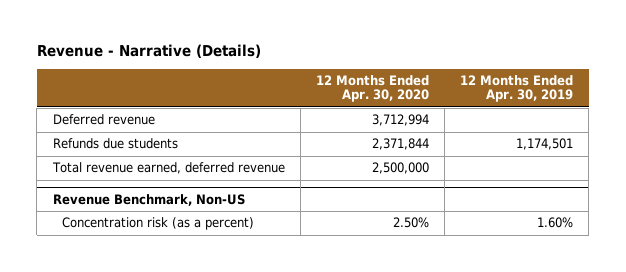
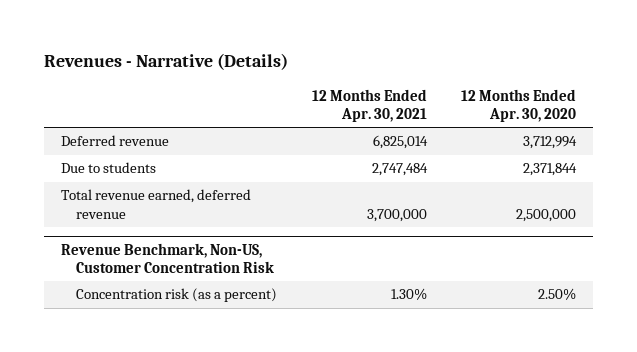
- Revenue - Narrative (Details)
+ Revenues - Narrative (Details)
- | 12 Months Ended Apr. 30, 2020 | 12 Months Ended Apr. 30, 2019
+ | 12 Months Ended Apr. 30, 2021 | 12 Months Ended Apr. 30, 2020
- Refunds due students | 2,371,844 | 1,174,501
+ Due to students | 2,747,484 | 2,371,844
- Revenue Benchmark, Non-US
+ Revenue Benchmark, Non-US, Customer Concentration Risk

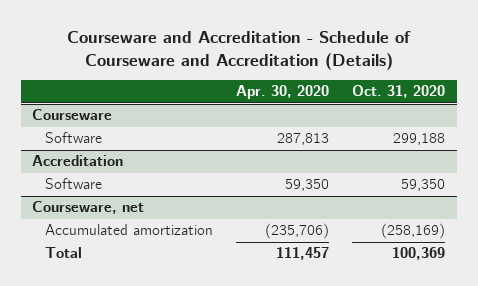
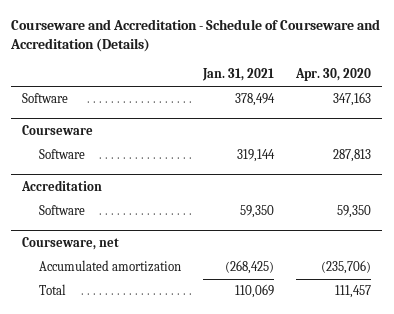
- | Apr. 30, 2020 | Oct. 31, 2020
+ | Jan. 31, 2021 | Apr. 30, 2020
+ Software | 378,494 | 347,163

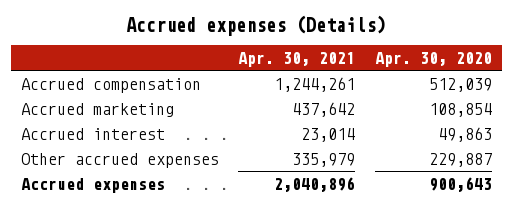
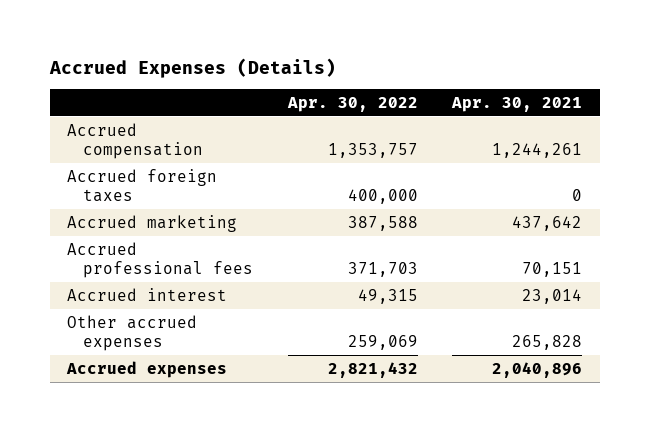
- Accrued expenses (Details)
+ Accrued Expenses (Details)
- | Apr. 30, 2021 | Apr. 30, 2020
+ | Apr. 30, 2022 | Apr. 30, 2021
+ Accrued foreign taxes | 400,000 | 0
+ Accrued professional fees | 371,703 | 70,151
- Other accrued expenses | 335,979 | 229,887
+ Other accrued expenses | 259,069 | 265,828

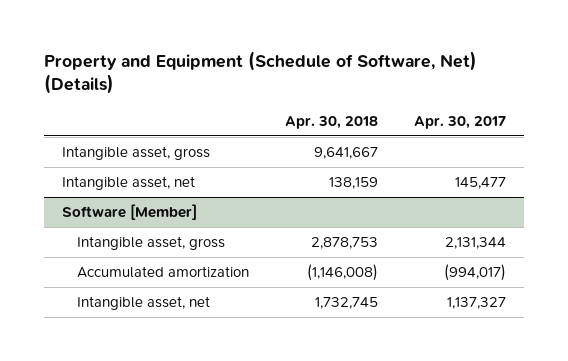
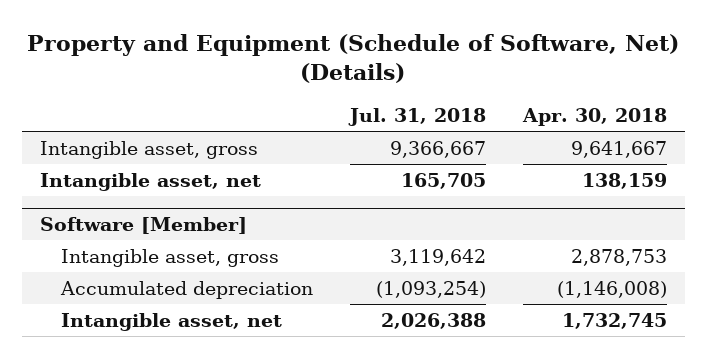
- | Apr. 30, 2018 | Apr. 30, 2017
+ | Jul. 31, 2018 | Apr. 30, 2018
@ Software [Member]
- Accumulated amortization | (1,146,008) | (994,017)
+ Accumulated depreciation | (1,093,254) | (1,146,008)

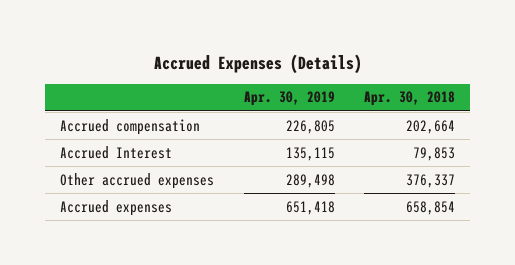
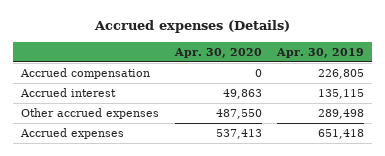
- Accrued Expenses (Details)
+ Accrued expenses (Details)
- | Apr. 30, 2019 | Apr. 30, 2018
+ | Apr. 30, 2020 | Apr. 30, 2019
- Accrued Interest | 135,115 | 79,853
+ Accrued interest | 49,863 | 135,115

